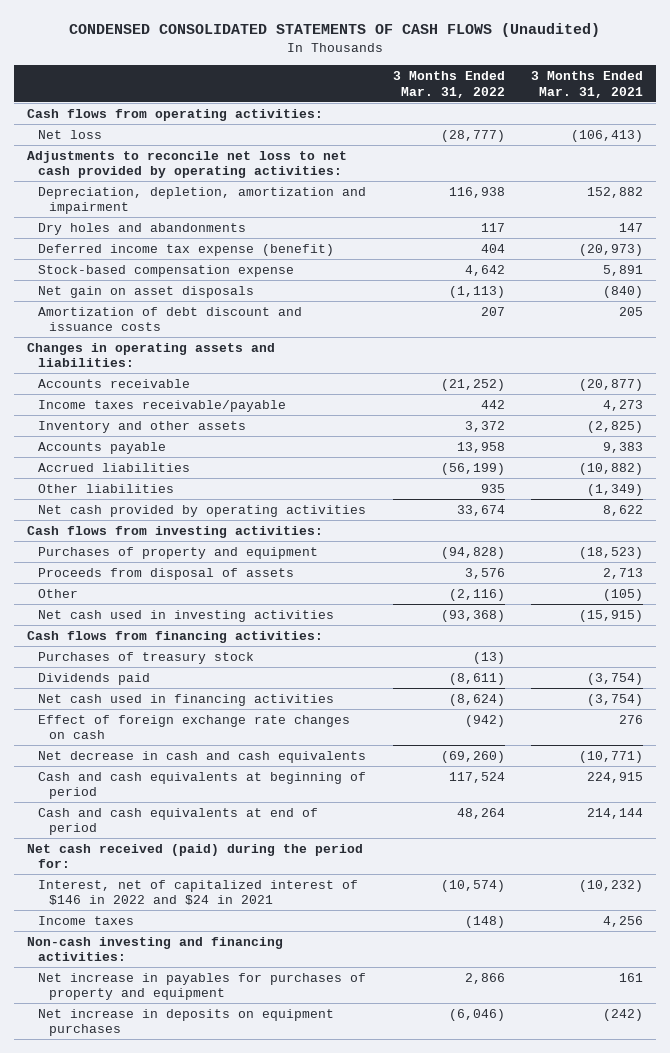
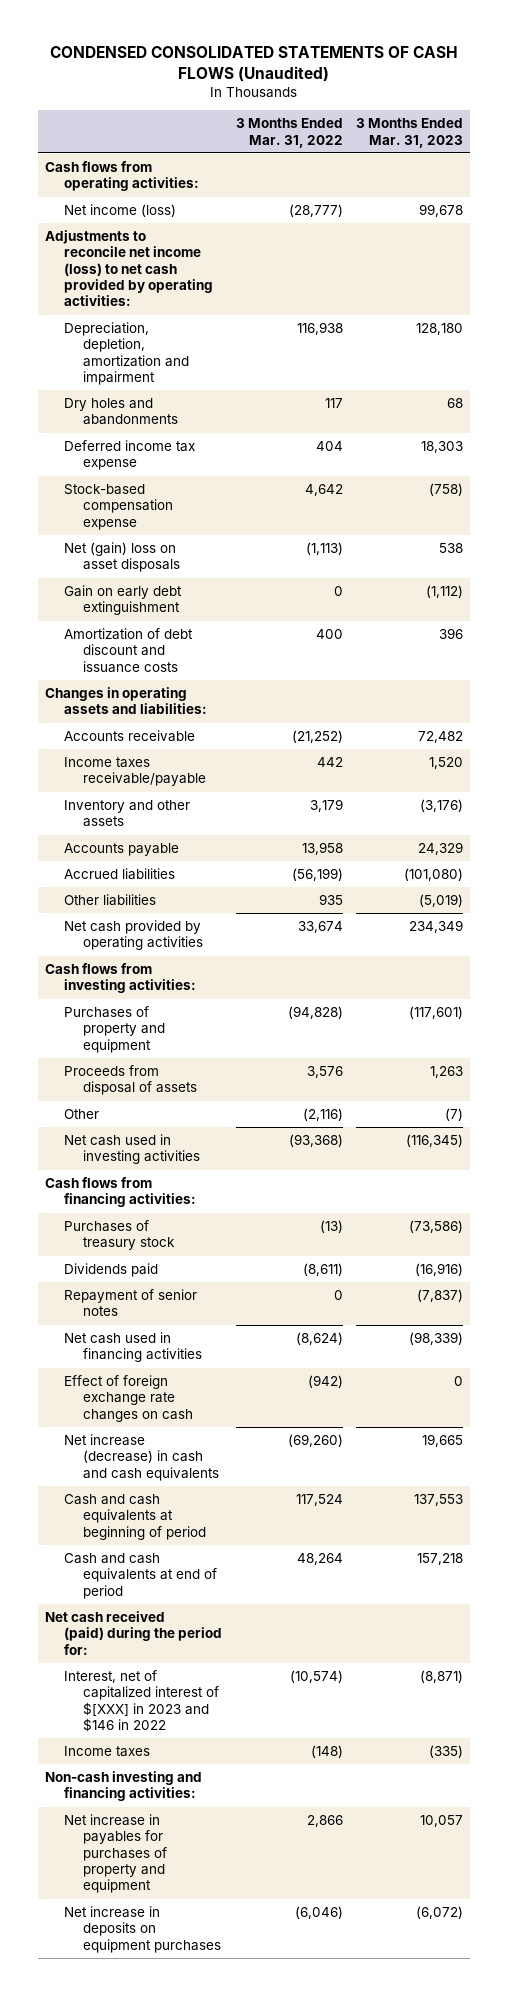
- | 3 Months Ended Mar. 31, 2022 | 3 Months Ended Mar. 31, 2021
+ | 3 Months Ended Mar. 31, 2022 | 3 Months Ended Mar. 31, 2023
- Net loss | (28,777) | (106,413)
- Adjustments to reconcile net loss to net cash provided by operating activities:
+ Net income (loss) | (28,777) | 99,678
+ Adjustments to reconcile net income (loss) to net cash provided by operating activities:
- Deferred income tax expense (benefit) | 404 | (20,973)
+ Deferred income tax expense | 404 | 18,303
- Net gain on asset disposals | (1,113) | (840)
- Amortization of debt discount and issuance costs | 207 | 205
+ Net (gain) loss on asset disposals | (1,113) | 538
+ Gain on early debt extinguishment | 0 | (1,112)
+ Amortization of debt discount and issuance costs | 400 | 396
- Inventory and other assets | 3,372 | (2,825)
+ Inventory and other assets | 3,179 | (3,176)
+ Repayment of senior notes | 0 | (7,837)
- Net decrease in cash and cash equivalents | (69,260) | (10,771)
+ Net increase (decrease) in cash and cash equivalents | (69,260) | 19,665
- Interest, net of capitalized interest of $146 in 2022 and $24 in 2021 | (10,574) | (10,232)
+ Interest, net of capitalized interest of $[XXX] in 2023 and $146 in 2022 | (10,574) | (8,871)

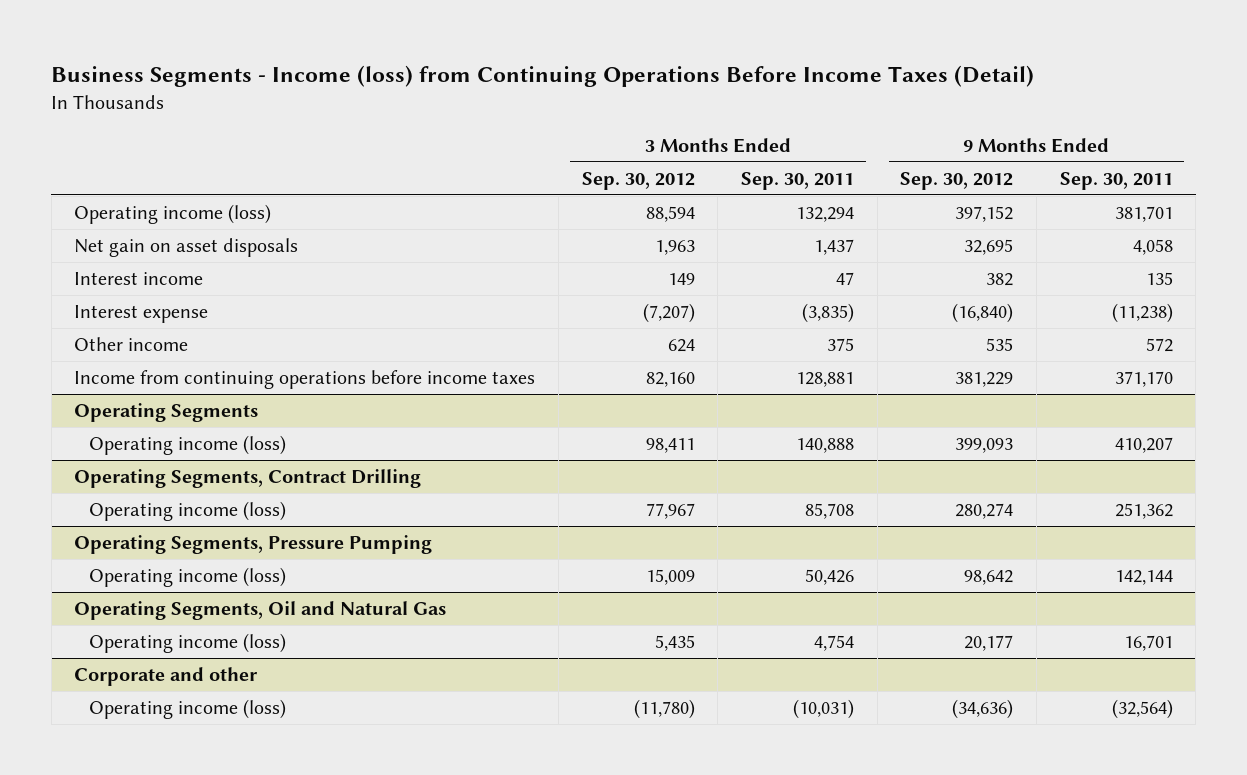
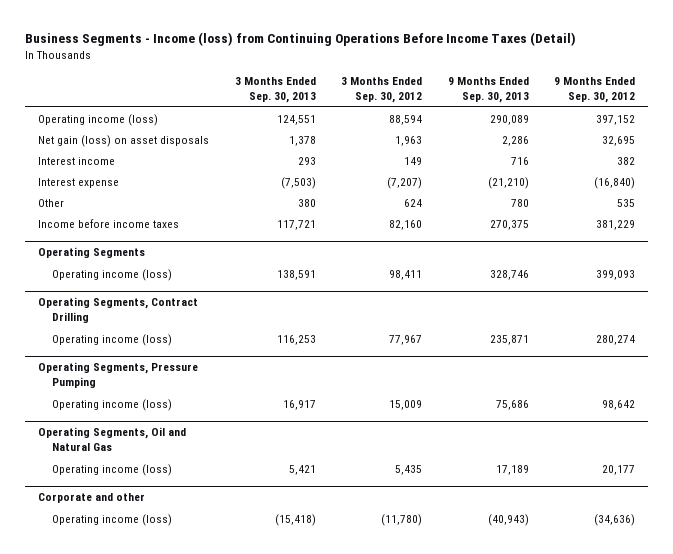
- | 3 Months Ended Sep. 30, 2012 | 3 Months Ended Sep. 30, 2011 | 9 Months Ended Sep. 30, 2012 | 9 Months Ended Sep. 30, 2011
+ | 3 Months Ended Sep. 30, 2013 | 3 Months Ended Sep. 30, 2012 | 9 Months Ended Sep. 30, 2013 | 9 Months Ended Sep. 30, 2012
- Net gain on asset disposals | 1,963 | 1,437 | 32,695 | 4,058
+ Net gain (loss) on asset disposals | 1,378 | 1,963 | 2,286 | 32,695
- Other income | 624 | 375 | 535 | 572
- Income from continuing operations before income taxes | 82,160 | 128,881 | 381,229 | 371,170
+ Other | 380 | 624 | 780 | 535
+ Income before income taxes | 117,721 | 82,160 | 270,375 | 381,229

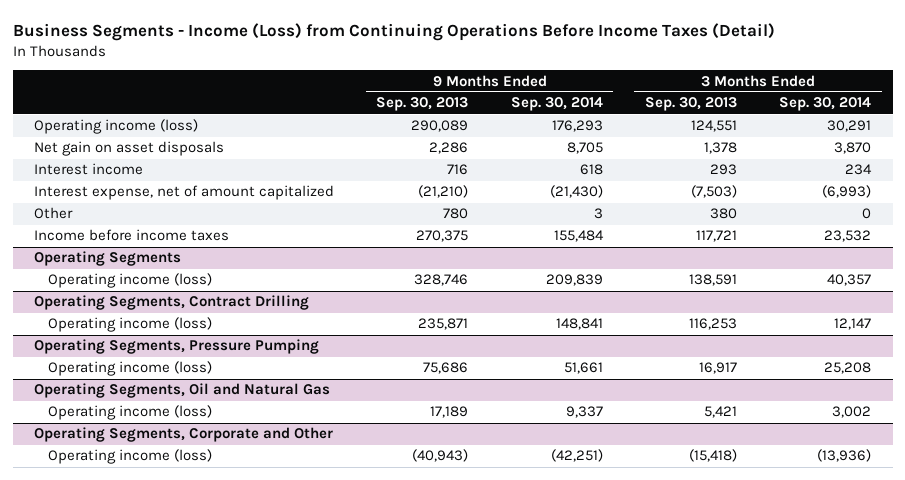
- Business Segments - Income (loss) from Continuing Operations Before Income Taxes (Detail)
+ Business Segments - Income (Loss) from Continuing Operations Before Income Taxes (Detail)
- | 3 Months Ended Sep. 30, 2013 | 3 Months Ended Sep. 30, 2012 | 9 Months Ended Sep. 30, 2013 | 9 Months Ended Sep. 30, 2012
+ | 9 Months Ended Sep. 30, 2013 | 9 Months Ended Sep. 30, 2014 | 3 Months Ended Sep. 30, 2013 | 3 Months Ended Sep. 30, 2014
- Net gain (loss) on asset disposals | 1,378 | 1,963 | 2,286 | 32,695
+ Net gain on asset disposals | 2,286 | 8,705 | 1,378 | 3,870
- Interest expense | (7,503) | (7,207) | (21,210) | (16,840)
+ Interest expense, net of amount capitalized | (21,210) | (21,430) | (7,503) | (6,993)
- Corporate and other
+ Operating Segments, Corporate and Other

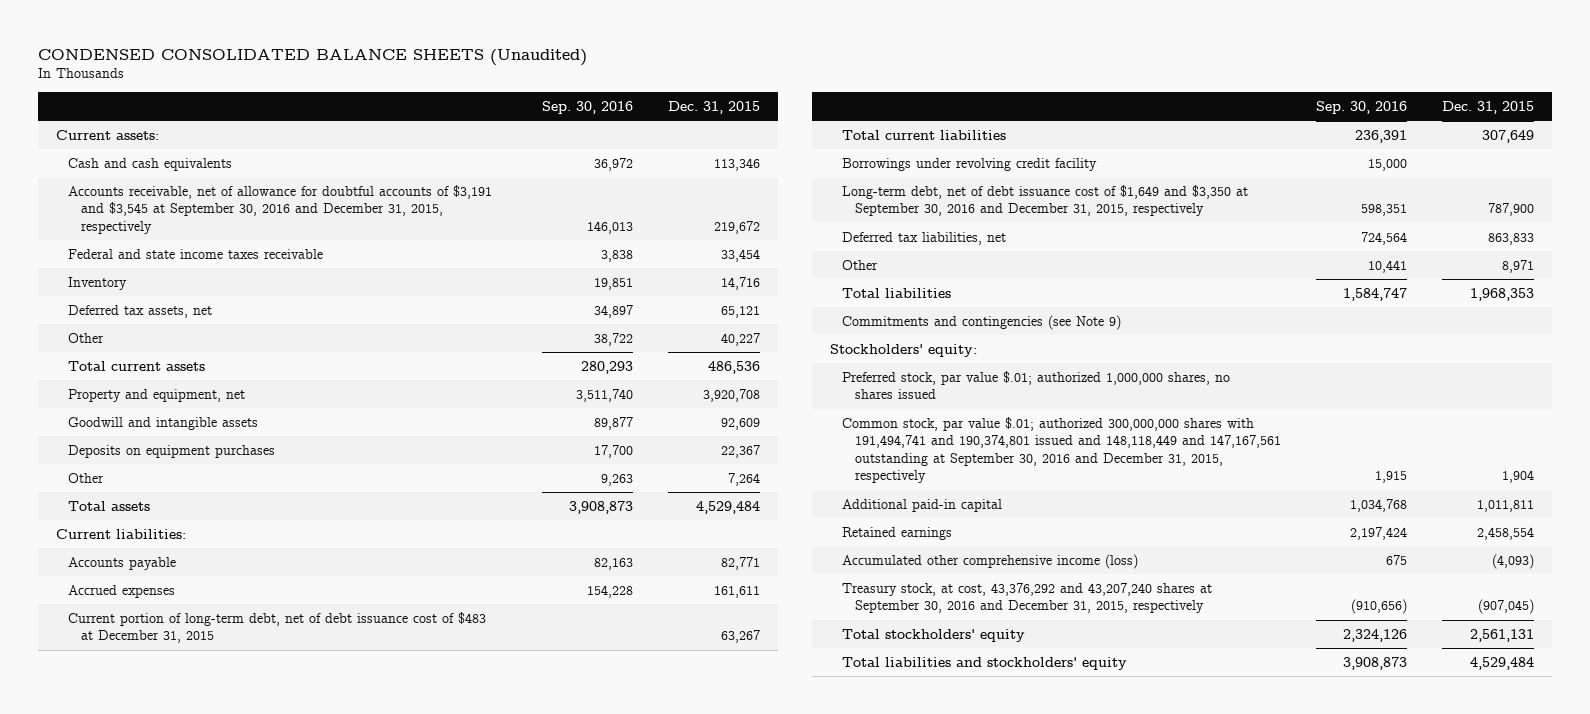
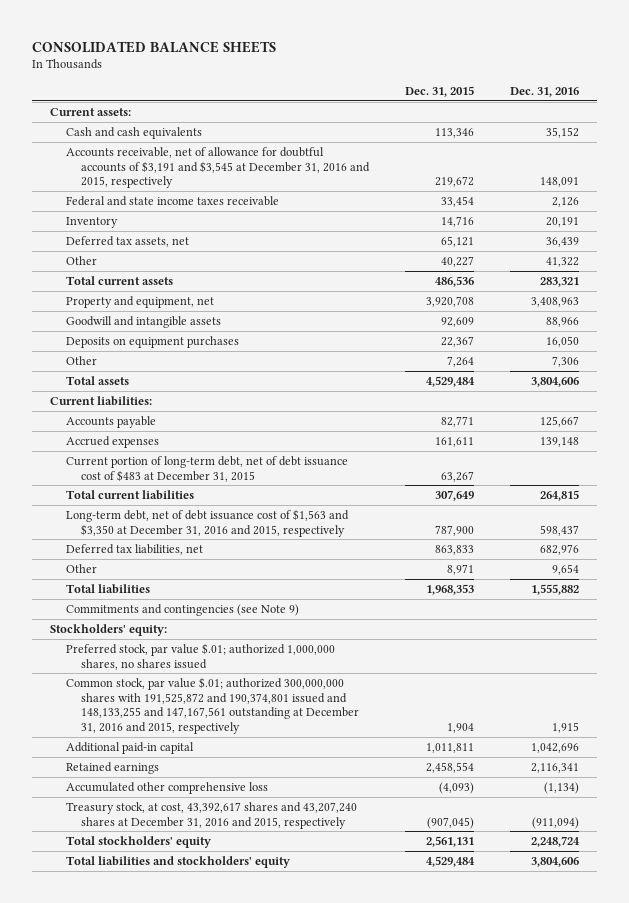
- CONDENSED CONSOLIDATED BALANCE SHEETS (Unaudited)
+ CONSOLIDATED BALANCE SHEETS
- | Sep. 30, 2016 | Dec. 31, 2015
+ | Dec. 31, 2015 | Dec. 31, 2016
- Accounts receivable, net of allowance for doubtful accounts of $3,191 and $3,545 at September 30, 2016 and December 31, 2015, respectively | 146,013 | 219,672
+ Accounts receivable, net of allowance for doubtful accounts of $3,191 and $3,545 at December 31, 2016 and 2015, respectively | 219,672 | 148,091
- Borrowings under revolving credit facility | 15,000 |
- Long-term debt, net of debt issuance cost of $1,649 and $3,350 at September 30, 2016 and December 31, 2015, respectively | 598,351 | 787,900
+ Long-term debt, net of debt issuance cost of $1,563 and $3,350 at December 31, 2016 and 2015, respectively | 787,900 | 598,437
- Common stock, par value $.01; authorized 300,000,000 shares with 191,494,741 and 190,374,801 issued and 148,118,449 and 147,167,561 outstanding at September 30, 2016 and December 31, 2015, respectively | 1,915 | 1,904
+ Common stock, par value $.01; authorized 300,000,000 shares with 191,525,872 and 190,374,801 issued and 148,133,255 and 147,167,561 outstanding at December 31, 2016 and 2015, respectively | 1,904 | 1,915
- Accumulated other comprehensive income (loss) | 675 | (4,093)
- Treasury stock, at cost, 43,376,292 and 43,207,240 shares at September 30, 2016 and December 31, 2015, respectively | (910,656) | (907,045)
+ Accumulated other comprehensive loss | (4,093) | (1,134)
+ Treasury stock, at cost, 43,392,617 shares and 43,207,240 shares at December 31, 2016 and 2015, respectively | (907,045) | (911,094)

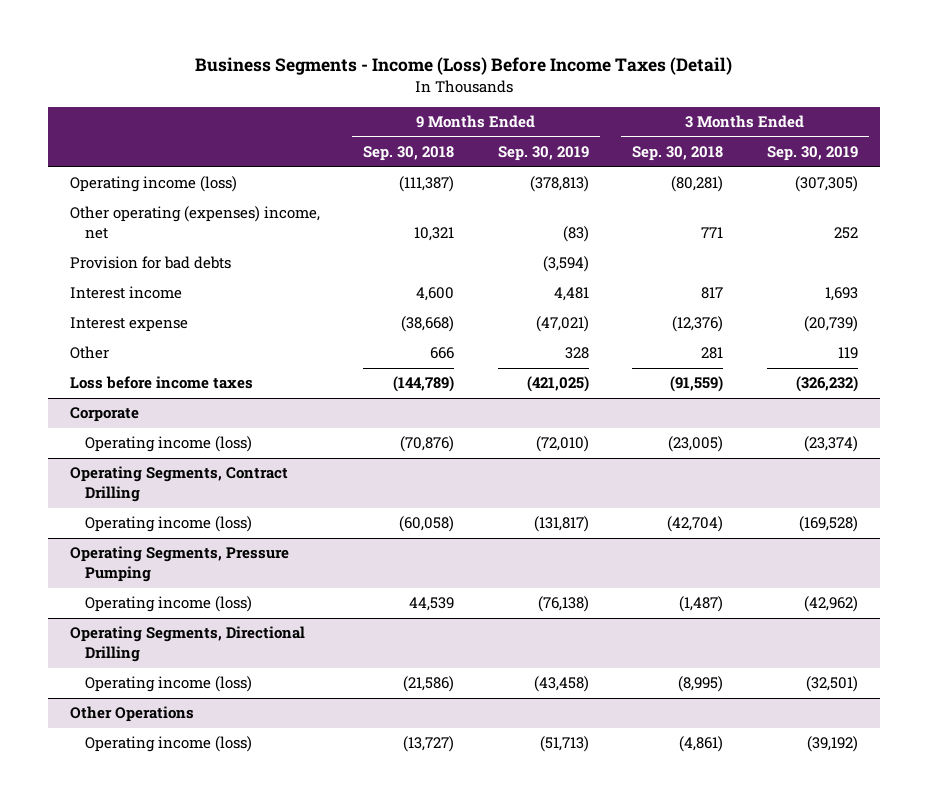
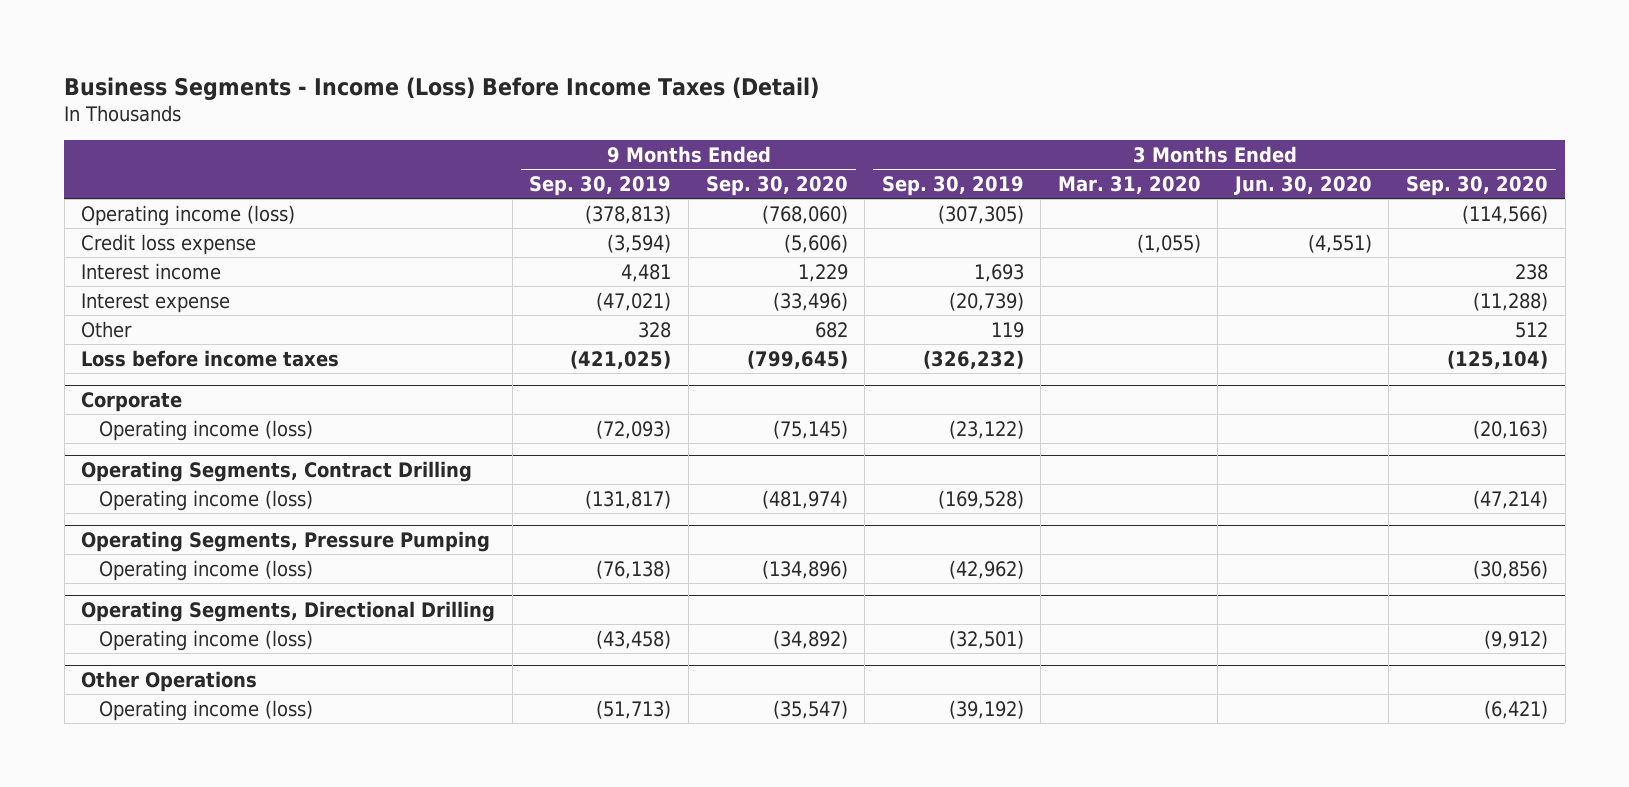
- | 9 Months Ended Sep. 30, 2018 | 9 Months Ended Sep. 30, 2019 | 3 Months Ended Sep. 30, 2018 | 3 Months Ended Sep. 30, 2019
+ | 9 Months Ended Sep. 30, 2019 | 9 Months Ended Sep. 30, 2020 | 3 Months Ended Sep. 30, 2019 | 3 Months Ended Mar. 31, 2020 | 3 Months Ended Jun. 30, 2020 | 3 Months Ended Sep. 30, 2020
- Other operating (expenses) income, net | 10,321 | (83) | 771 | 252
- Provision for bad debts | | (3,594) | |
+ Credit loss expense | (3,594) | (5,606) | | (1,055) | (4,551) |
@ Corporate
- Operating income (loss) | (70,876) | (72,010) | (23,005) | (23,374)
+ Operating income (loss) | (72,093) | (75,145) | (23,122) | | | (20,163)

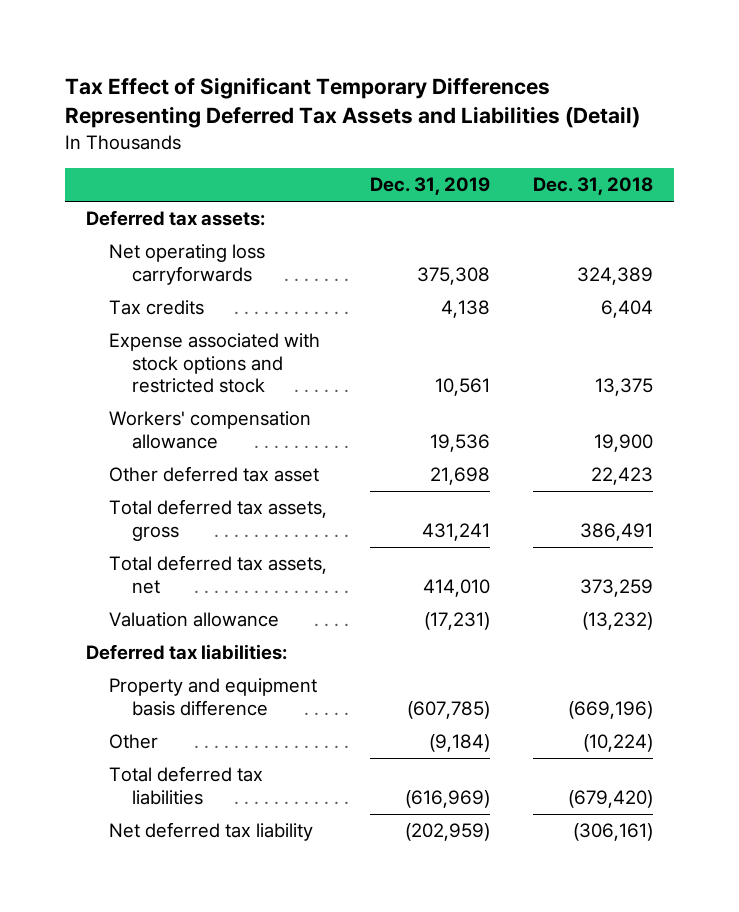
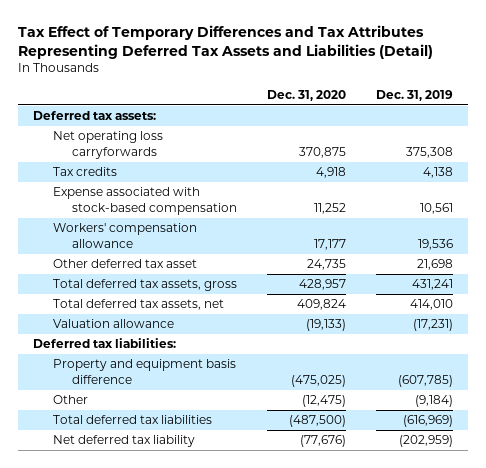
- Tax Effect of Significant Temporary Differences Representing Deferred Tax Assets and Liabilities (Detail)
+ Tax Effect of Temporary Differences and Tax Attributes Representing Deferred Tax Assets and Liabilities (Detail)
- | Dec. 31, 2019 | Dec. 31, 2018
+ | Dec. 31, 2020 | Dec. 31, 2019
- Expense associated with stock options and restricted stock | 10,561 | 13,375
+ Expense associated with stock-based compensation | 11,252 | 10,561

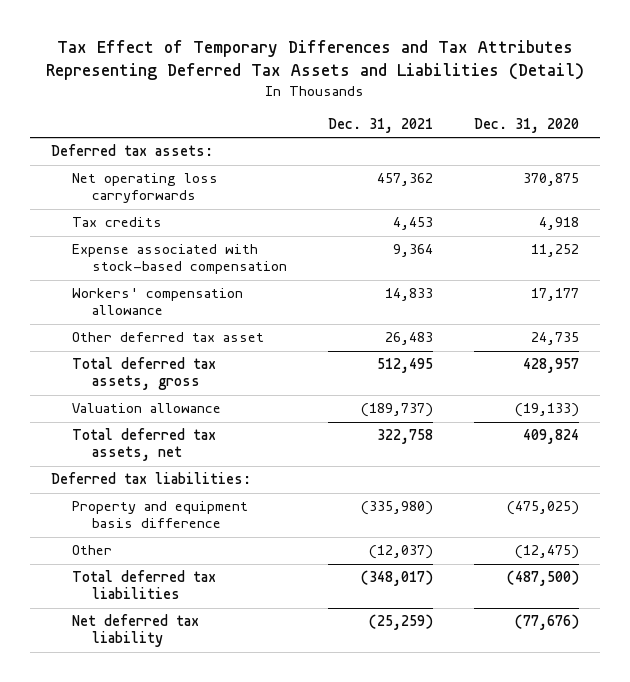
- | Dec. 31, 2020 | Dec. 31, 2019
+ | Dec. 31, 2021 | Dec. 31, 2020
moved down: Total deferred tax assets, net | 322,758 | 409,824

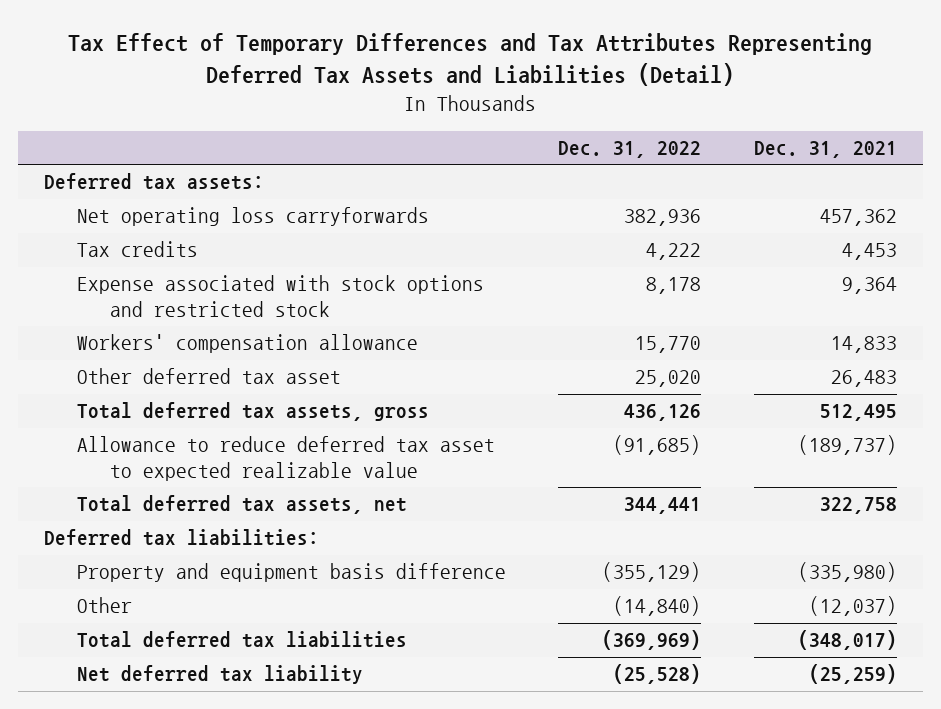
- | Dec. 31, 2021 | Dec. 31, 2020
+ | Dec. 31, 2022 | Dec. 31, 2021
- Expense associated with stock-based compensation | 9,364 | 11,252
+ Expense associated with stock options and restricted stock | 8,178 | 9,364
- Valuation allowance | (189,737) | (19,133)
+ Allowance to reduce deferred tax asset to expected realizable value | (91,685) | (189,737)

